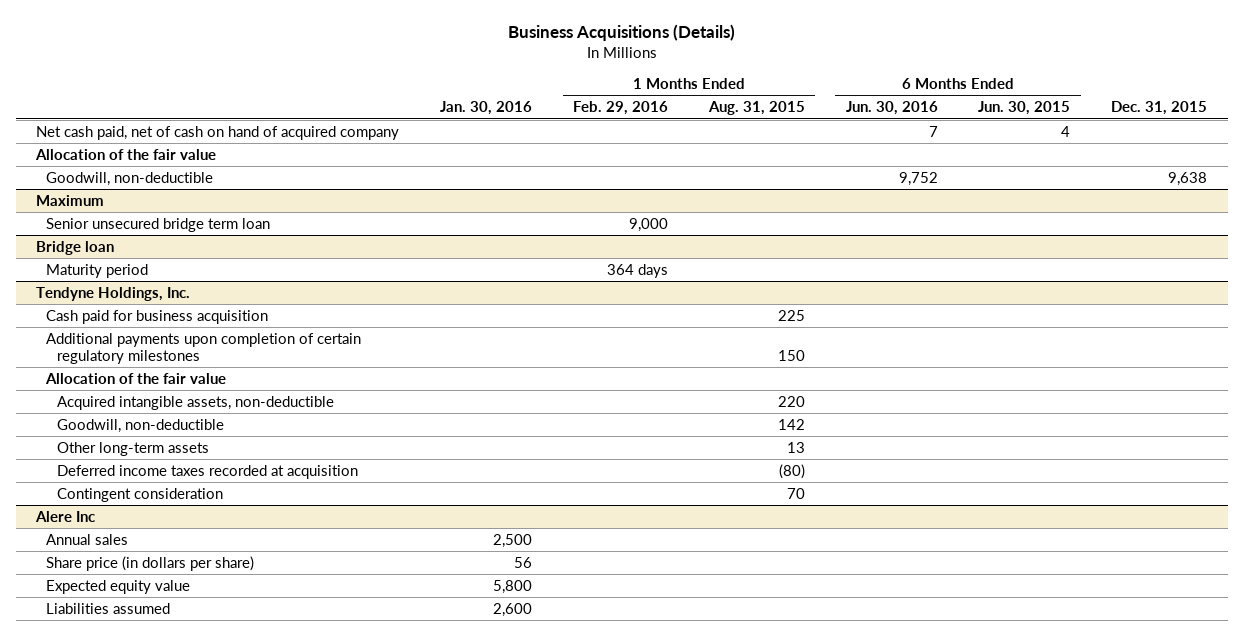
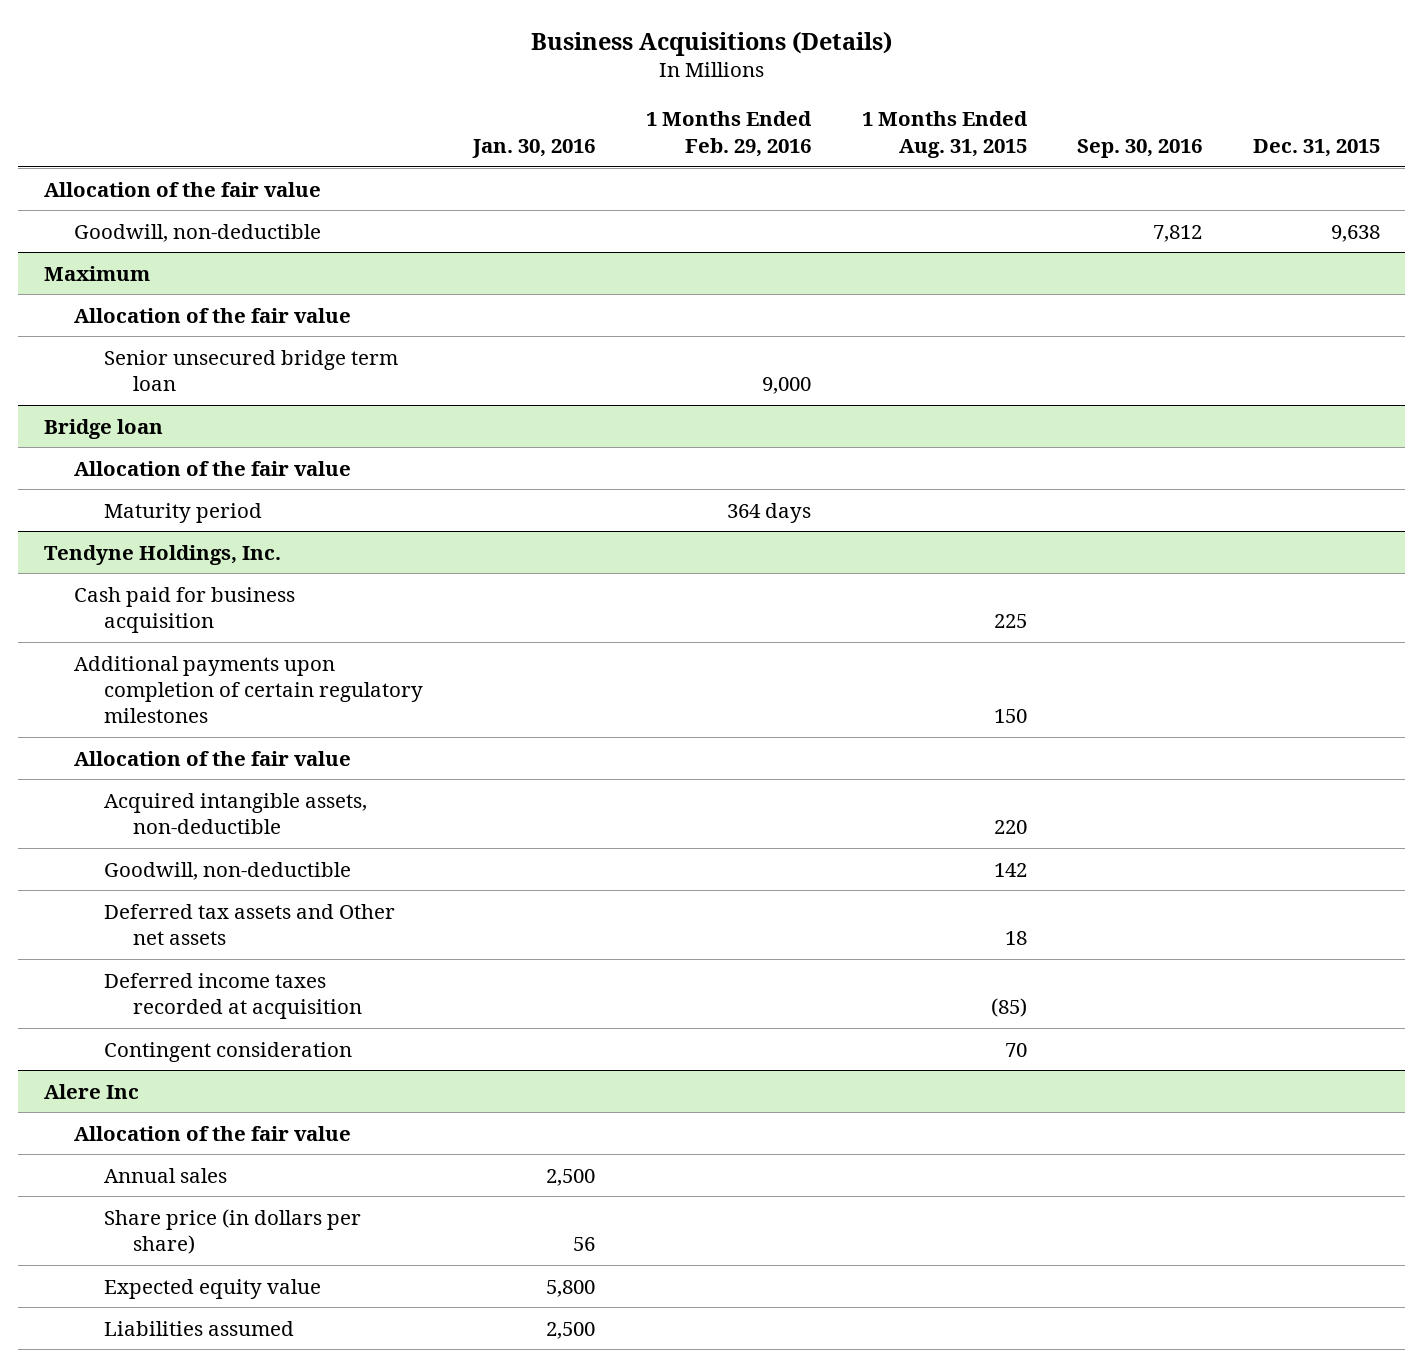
- | Jan. 30, 2016 | 1 Months Ended Feb. 29, 2016 | 1 Months Ended Aug. 31, 2015 | 6 Months Ended Jun. 30, 2016 | 6 Months Ended Jun. 30, 2015 | Dec. 31, 2015
+ | Jan. 30, 2016 | 1 Months Ended Feb. 29, 2016 | 1 Months Ended Aug. 31, 2015 | Sep. 30, 2016 | Dec. 31, 2015
- Net cash paid, net of cash on hand of acquired company | | | | 7 | 4 |
@ Maximum
+ Allocation of the fair value
@ Bridge loan
+ Allocation of the fair value
@ Tendyne Holdings, Inc.
- Other long-term assets | | | 13 | | |
- Deferred income taxes recorded at acquisition | | | (80) | | |
+ Deferred tax assets and Other net assets | | | 18 | |
+ Deferred income taxes recorded at acquisition | | | (85) | |
@ Alere Inc
+ Allocation of the fair value
- Liabilities assumed | 2,600 | | | | |
+ Liabilities assumed | 2,500 | | | |

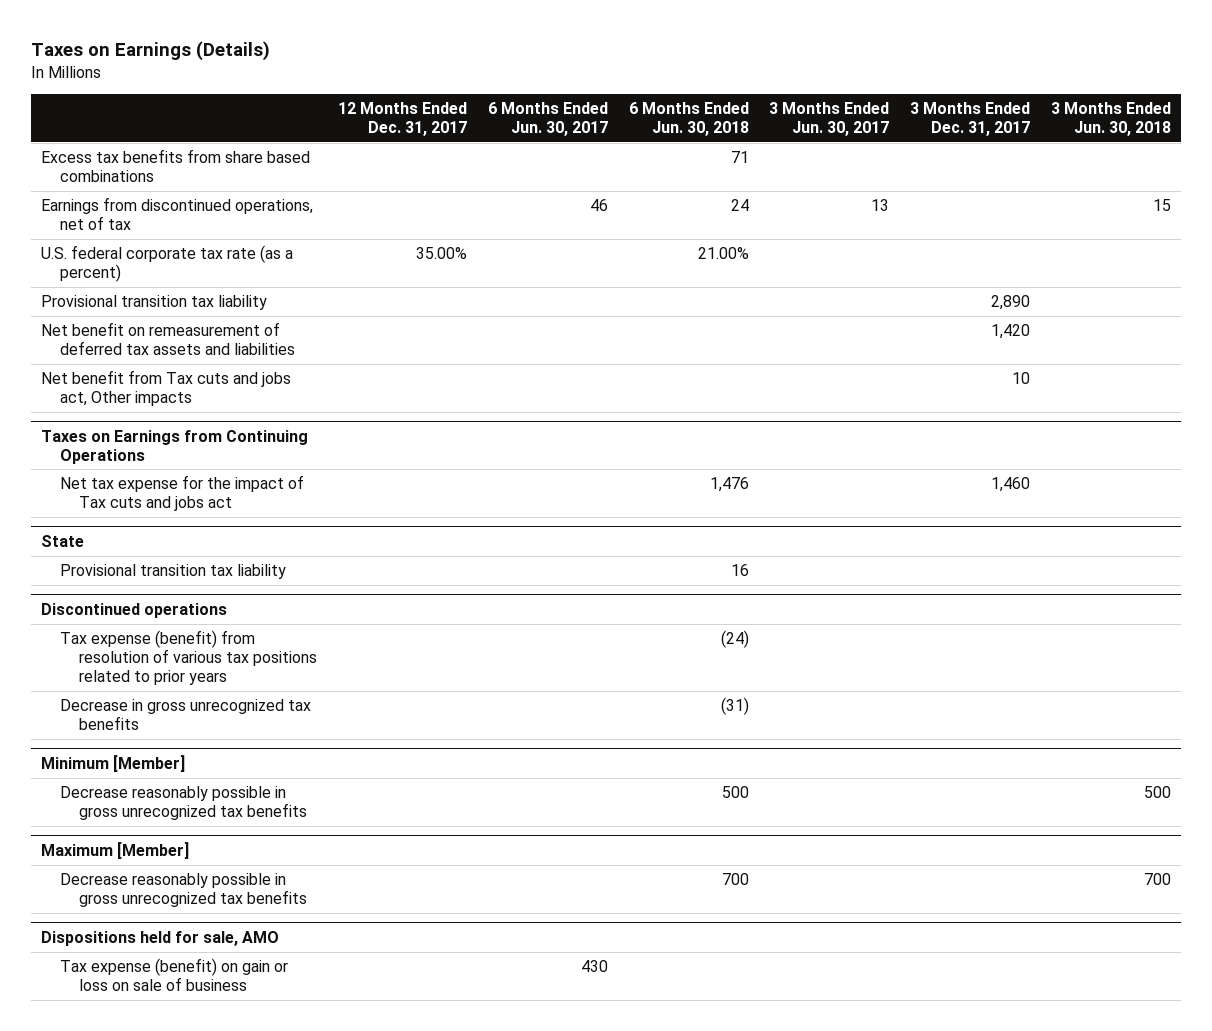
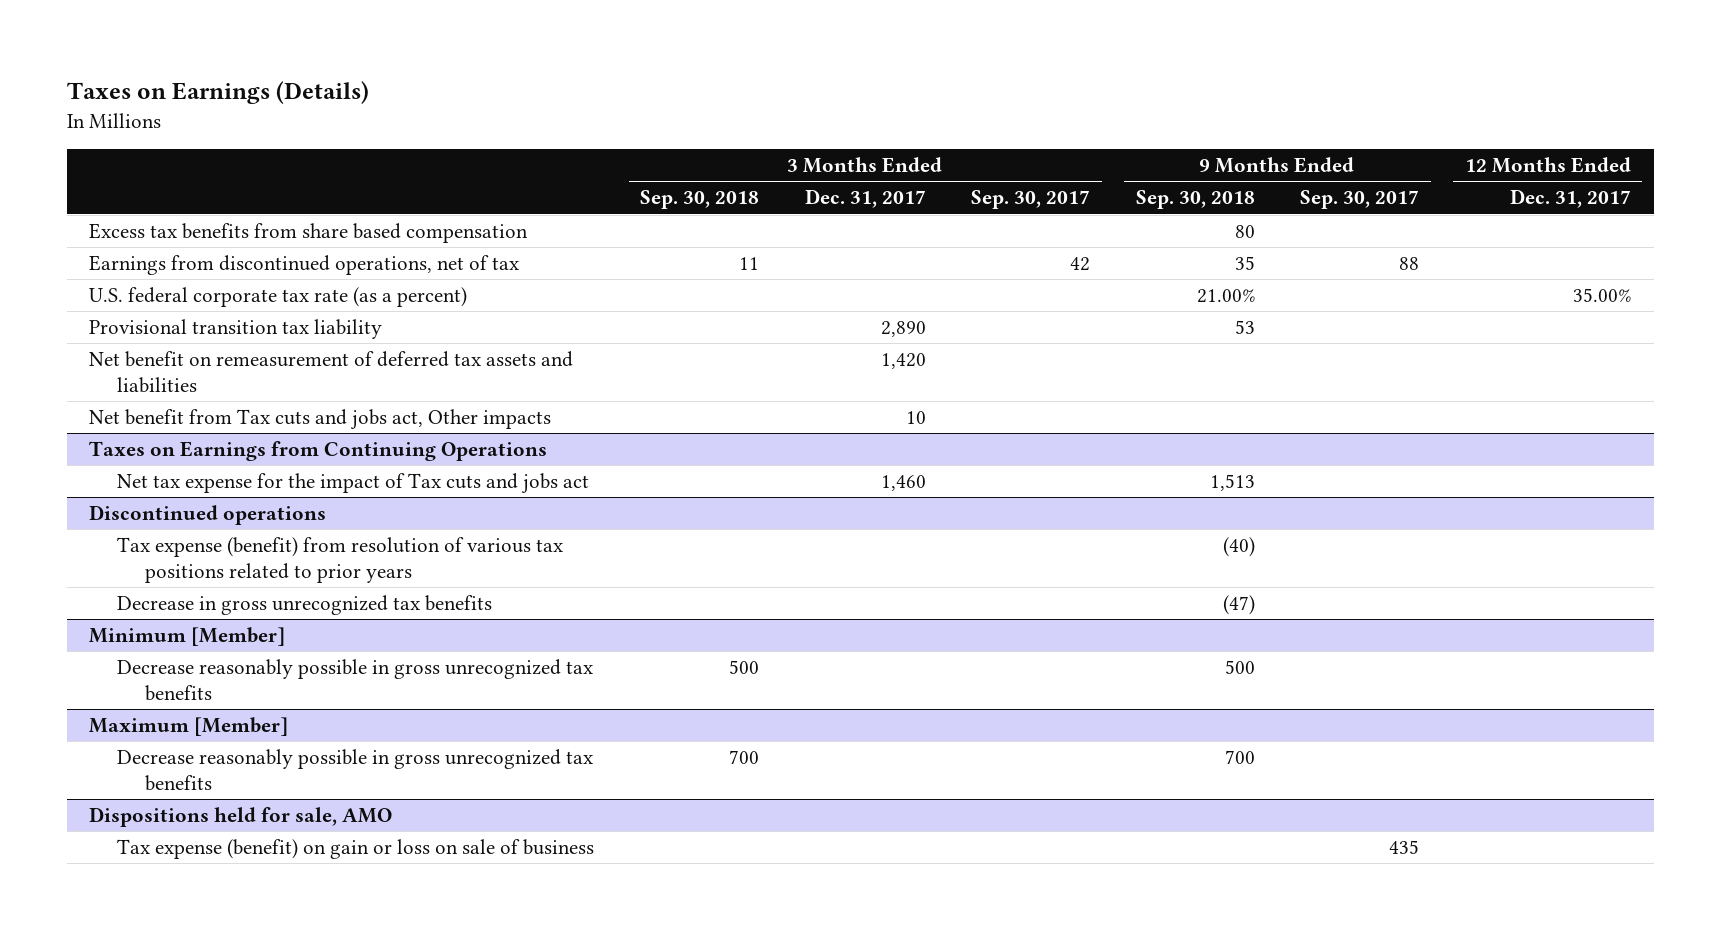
- | 12 Months Ended Dec. 31, 2017 | 6 Months Ended Jun. 30, 2017 | 6 Months Ended Jun. 30, 2018 | 3 Months Ended Jun. 30, 2017 | 3 Months Ended Dec. 31, 2017 | 3 Months Ended Jun. 30, 2018
+ | 3 Months Ended Sep. 30, 2018 | 3 Months Ended Dec. 31, 2017 | 3 Months Ended Sep. 30, 2017 | 9 Months Ended Sep. 30, 2018 | 9 Months Ended Sep. 30, 2017 | 12 Months Ended Dec. 31, 2017
- Excess tax benefits from share based combinations | | | 71 | | |
+ Excess tax benefits from share based compensation | | | | 80 | |
- State
- Provisional transition tax liability | | | 16 | | |

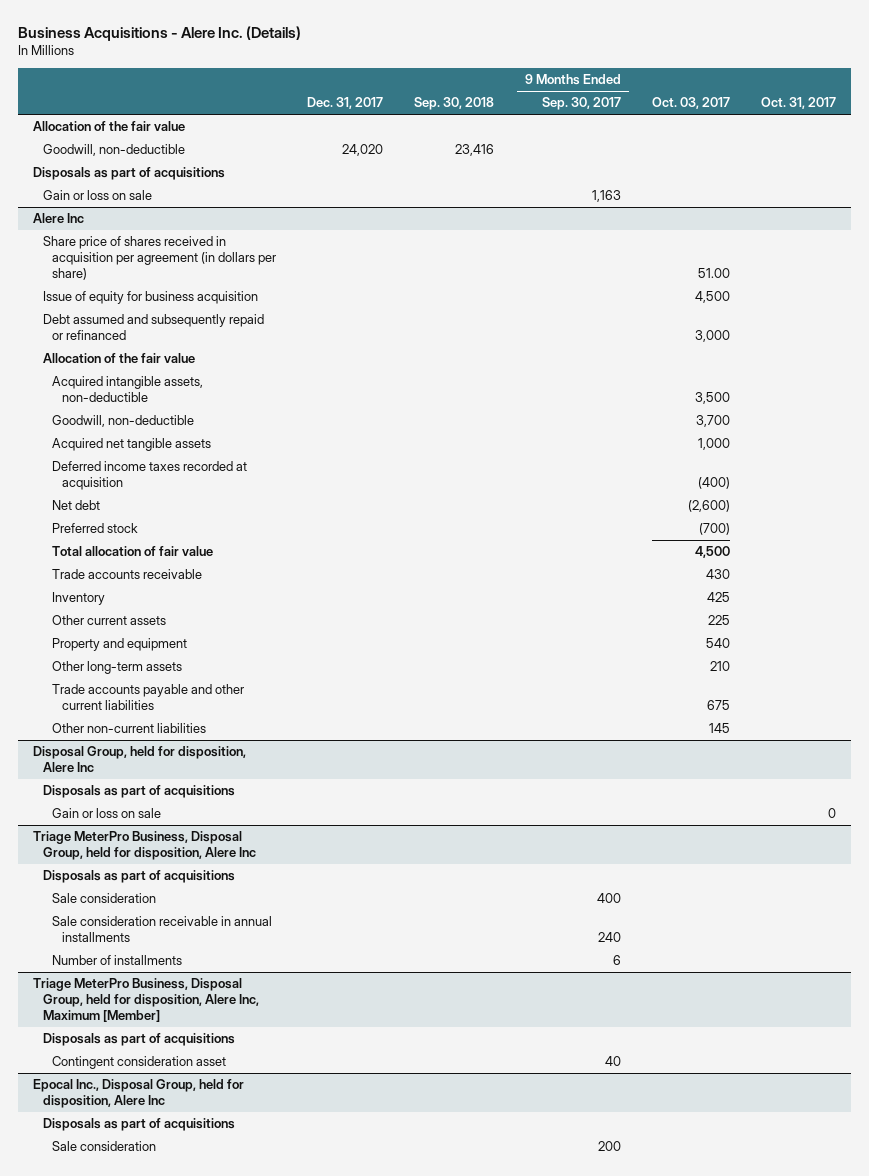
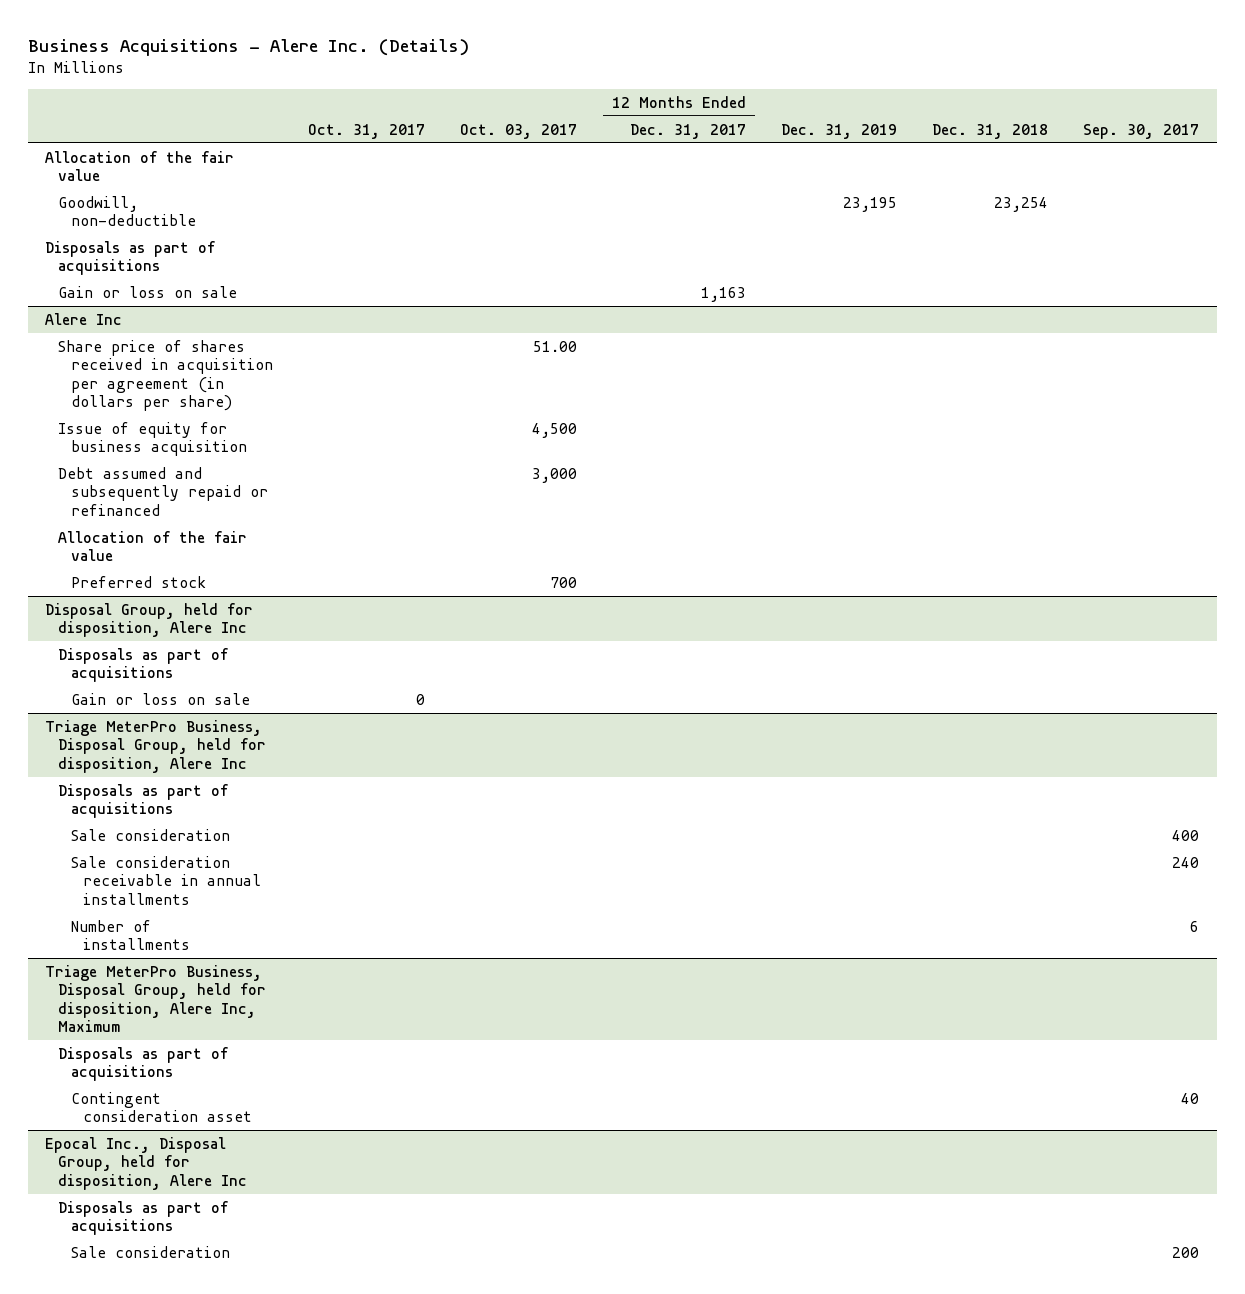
- | Dec. 31, 2017 | Sep. 30, 2018 | 9 Months Ended Sep. 30, 2017 | Oct. 03, 2017 | Oct. 31, 2017
+ | Oct. 31, 2017 | Oct. 03, 2017 | 12 Months Ended Dec. 31, 2017 | Dec. 31, 2019 | Dec. 31, 2018 | Sep. 30, 2017
@ Alere Inc
- Acquired intangible assets, non-deductible | | | | 3,500 |
- Goodwill, non-deductible | | | | 3,700 |
- Acquired net tangible assets | | | | 1,000 |
- Deferred income taxes recorded at acquisition | | | | (400) |
- Net debt | | | | (2,600) |
- Preferred stock | | | | (700) |
- Total allocation of fair value | | | | 4,500 |
- Trade accounts receivable | | | | 430 |
- Inventory | | | | 425 |
- Other current assets | | | | 225 |
- Property and equipment | | | | 540 |
- Other long-term assets | | | | 210 |
- Trade accounts payable and other current liabilities | | | | 675 |
- Other non-current liabilities | | | | 145 |
+ Preferred stock | | 700 | | | |
- Triage MeterPro Business, Disposal Group, held for disposition, Alere Inc, Maximum [Member]
+ Triage MeterPro Business, Disposal Group, held for disposition, Alere Inc, Maximum

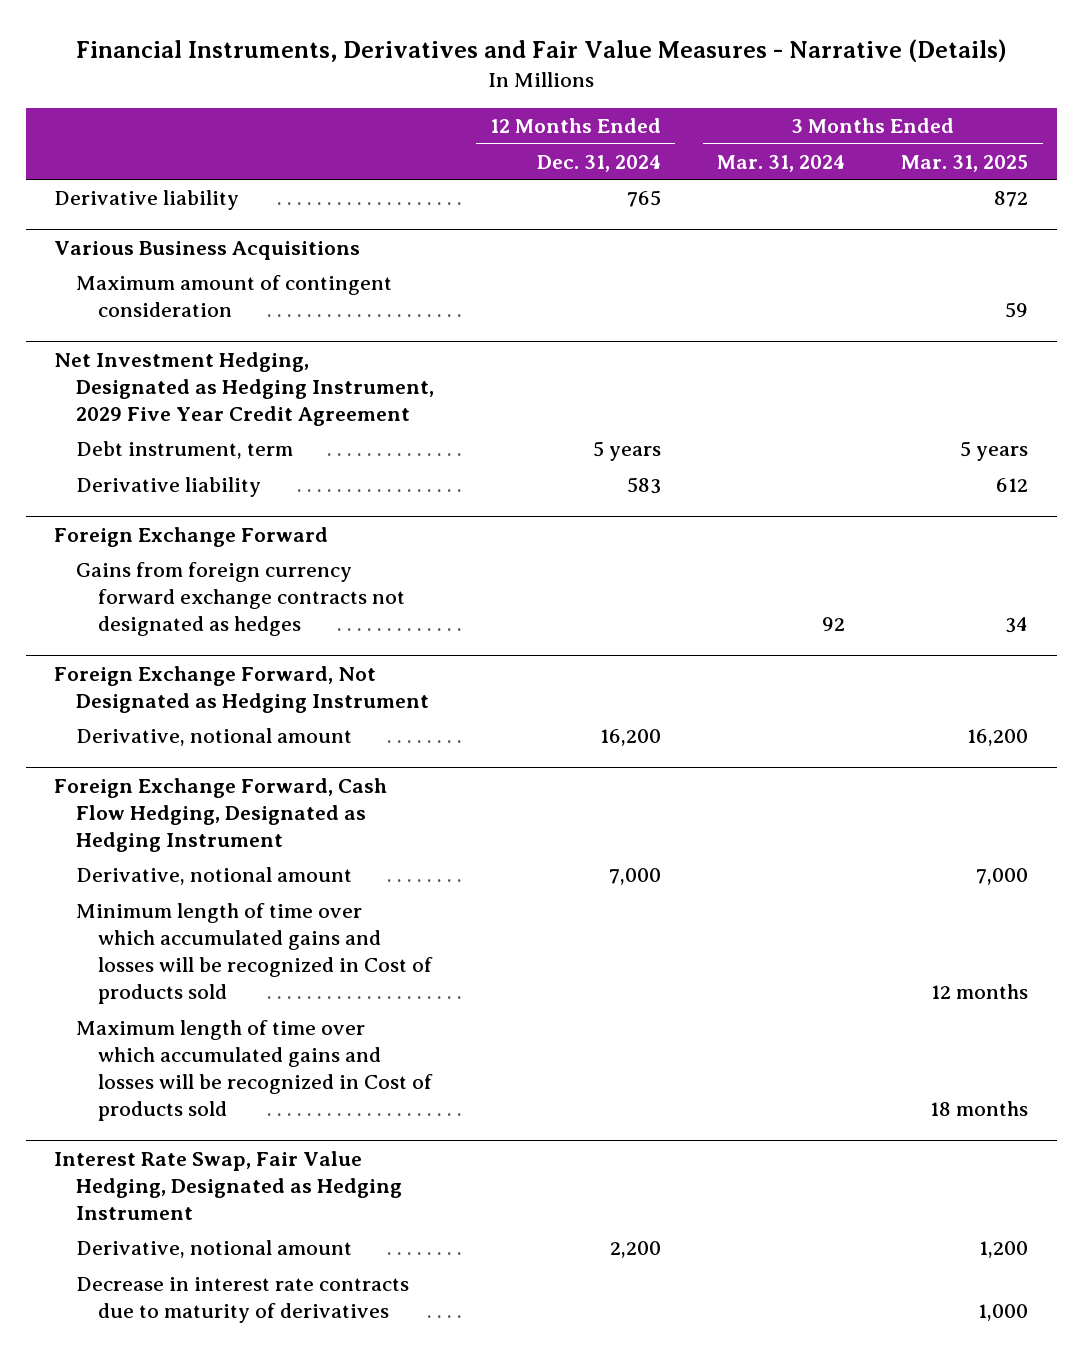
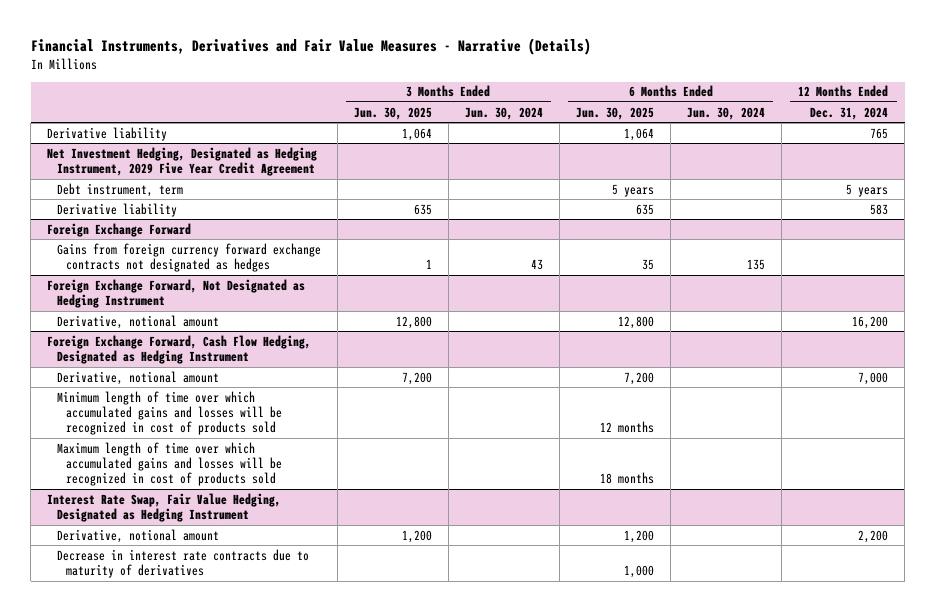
- | 12 Months Ended Dec. 31, 2024 | 3 Months Ended Mar. 31, 2024 | 3 Months Ended Mar. 31, 2025
+ | 3 Months Ended Jun. 30, 2025 | 3 Months Ended Jun. 30, 2024 | 6 Months Ended Jun. 30, 2025 | 6 Months Ended Jun. 30, 2024 | 12 Months Ended Dec. 31, 2024
- Various Business Acquisitions
- Maximum amount of contingent consideration | | | 59
@ Foreign Exchange Forward, Cash Flow Hedging, Designated as Hedging Instrument
- Minimum length of time over which accumulated gains and losses will be recognized in Cost of products sold | | | 12 months
- Maximum length of time over which accumulated gains and losses will be recognized in Cost of products sold | | | 18 months
+ Minimum length of time over which accumulated gains and losses will be recognized in cost of products sold | | | 12 months | |
+ Maximum length of time over which accumulated gains and losses will be recognized in cost of products sold | | | 18 months | |

